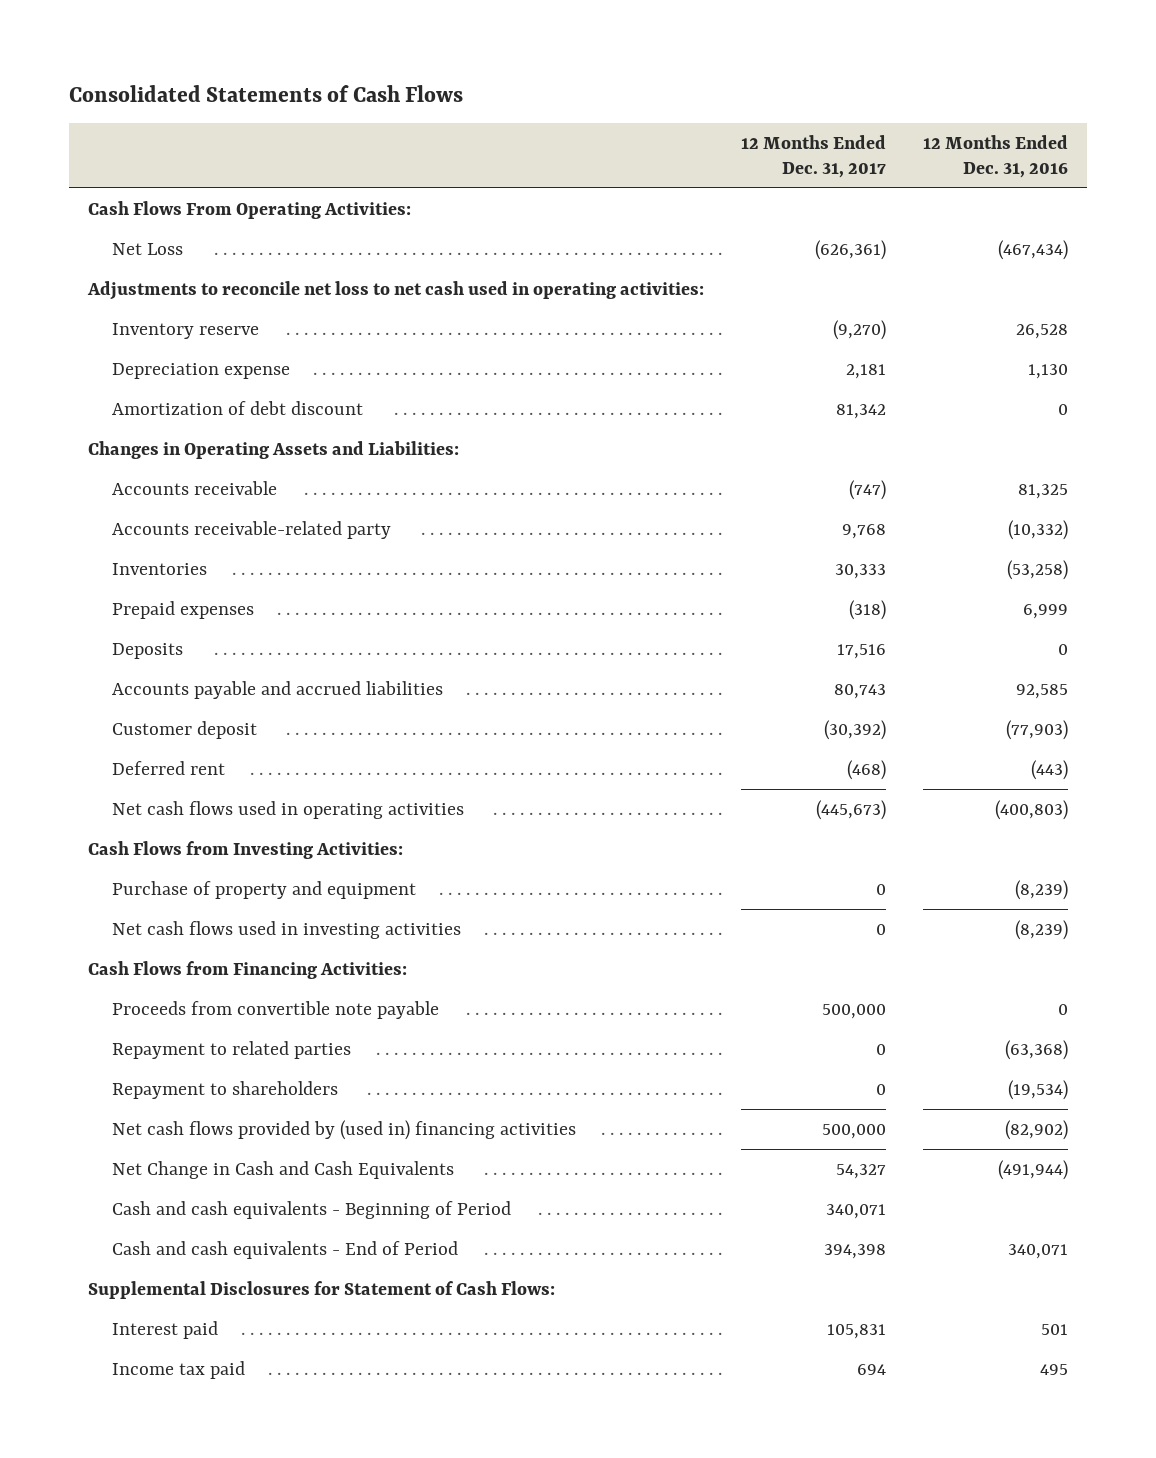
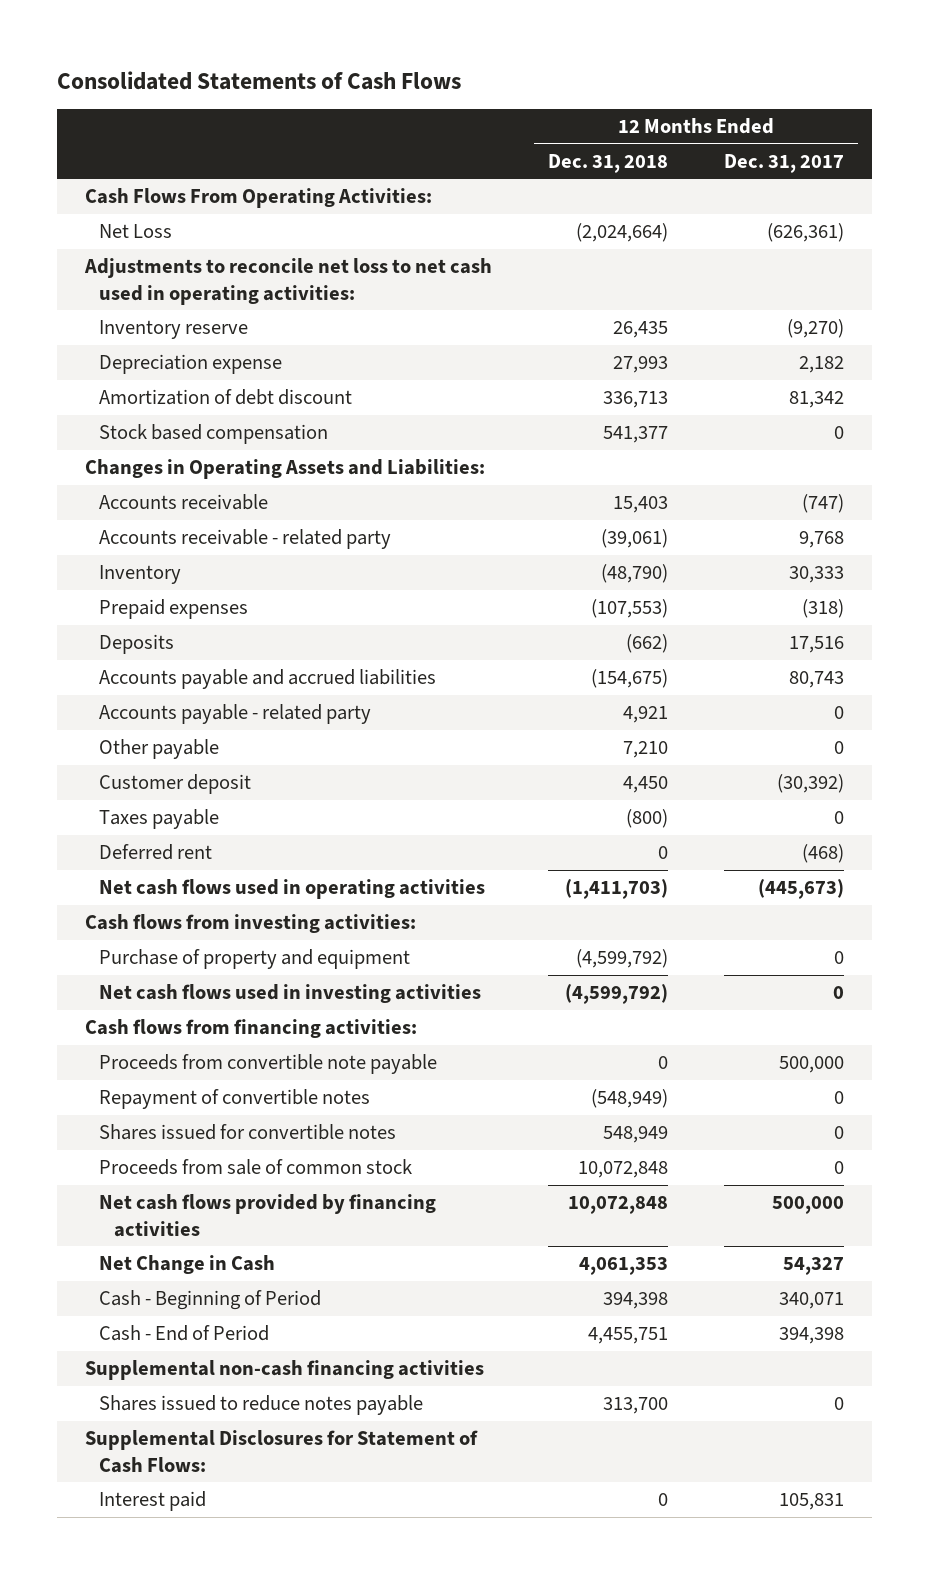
- | 12 Months Ended Dec. 31, 2017 | 12 Months Ended Dec. 31, 2016
+ | 12 Months Ended Dec. 31, 2018 | 12 Months Ended Dec. 31, 2017
- Depreciation expense | 2,181 | 1,130
+ Depreciation expense | 27,993 | 2,182
+ Stock based compensation | 541,377 | 0
- Accounts receivable-related party | 9,768 | (10,332)
- Inventories | 30,333 | (53,258)
+ Accounts receivable - related party | (39,061) | 9,768
+ Inventory | (48,790) | 30,333
+ Accounts payable - related party | 4,921 | 0
+ Other payable | 7,210 | 0
+ Taxes payable | (800) | 0
- Cash Flows from Investing Activities:
+ Cash flows from investing activities:
- Cash Flows from Financing Activities:
+ Cash flows from financing activities:
- Repayment to related parties | 0 | (63,368)
- Repayment to shareholders | 0 | (19,534)
- Net cash flows provided by (used in) financing activities | 500,000 | (82,902)
- Net Change in Cash and Cash Equivalents | 54,327 | (491,944)
- Cash and cash equivalents - Beginning of Period | 340,071 |
- Cash and cash equivalents - End of Period | 394,398 | 340,071
+ Repayment of convertible notes | (548,949) | 0
+ Shares issued for convertible notes | 548,949 | 0
+ Proceeds from sale of common stock | 10,072,848 | 0
+ Net cash flows provided by financing activities | 10,072,848 | 500,000
+ Net Change in Cash | 4,061,353 | 54,327
+ Cash - Beginning of Period | 394,398 | 340,071
+ Cash - End of Period | 4,455,751 | 394,398
+ Supplemental non-cash financing activities
+ Shares issued to reduce notes payable | 313,700 | 0
- Income tax paid | 694 | 495

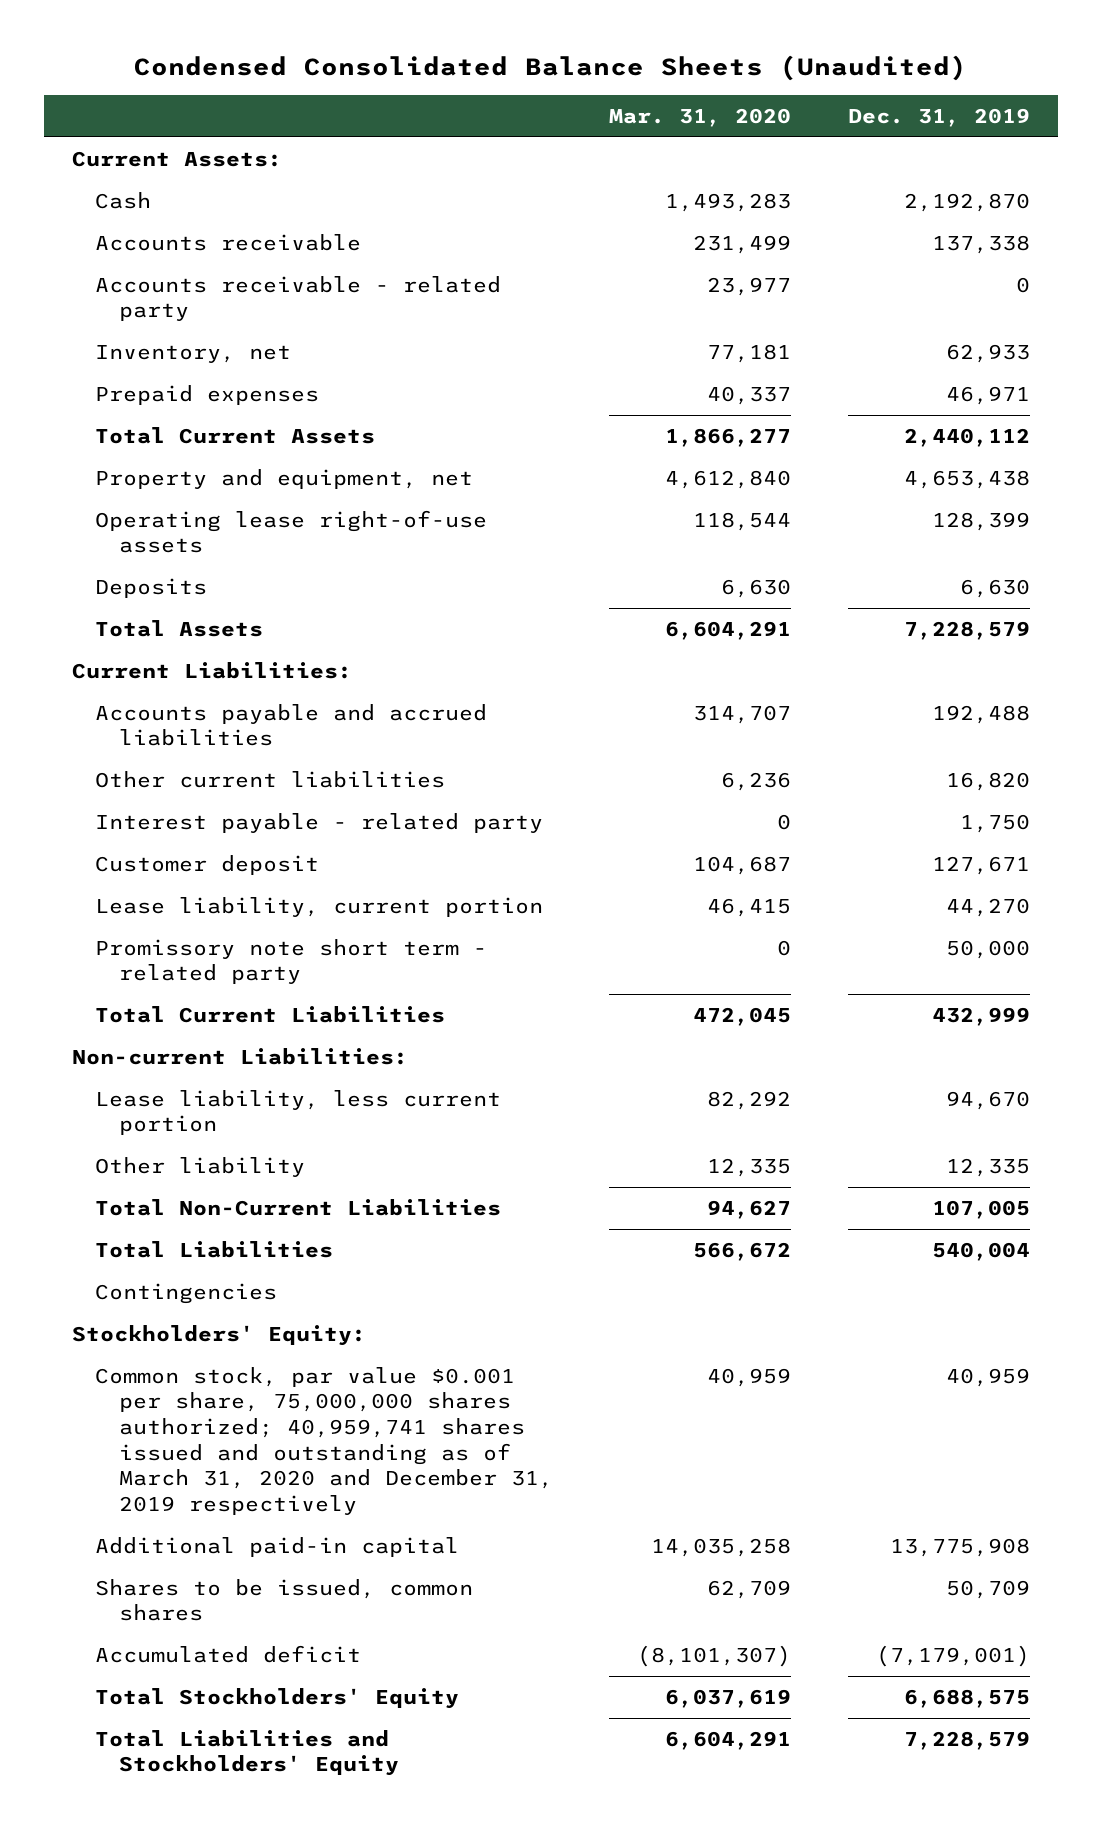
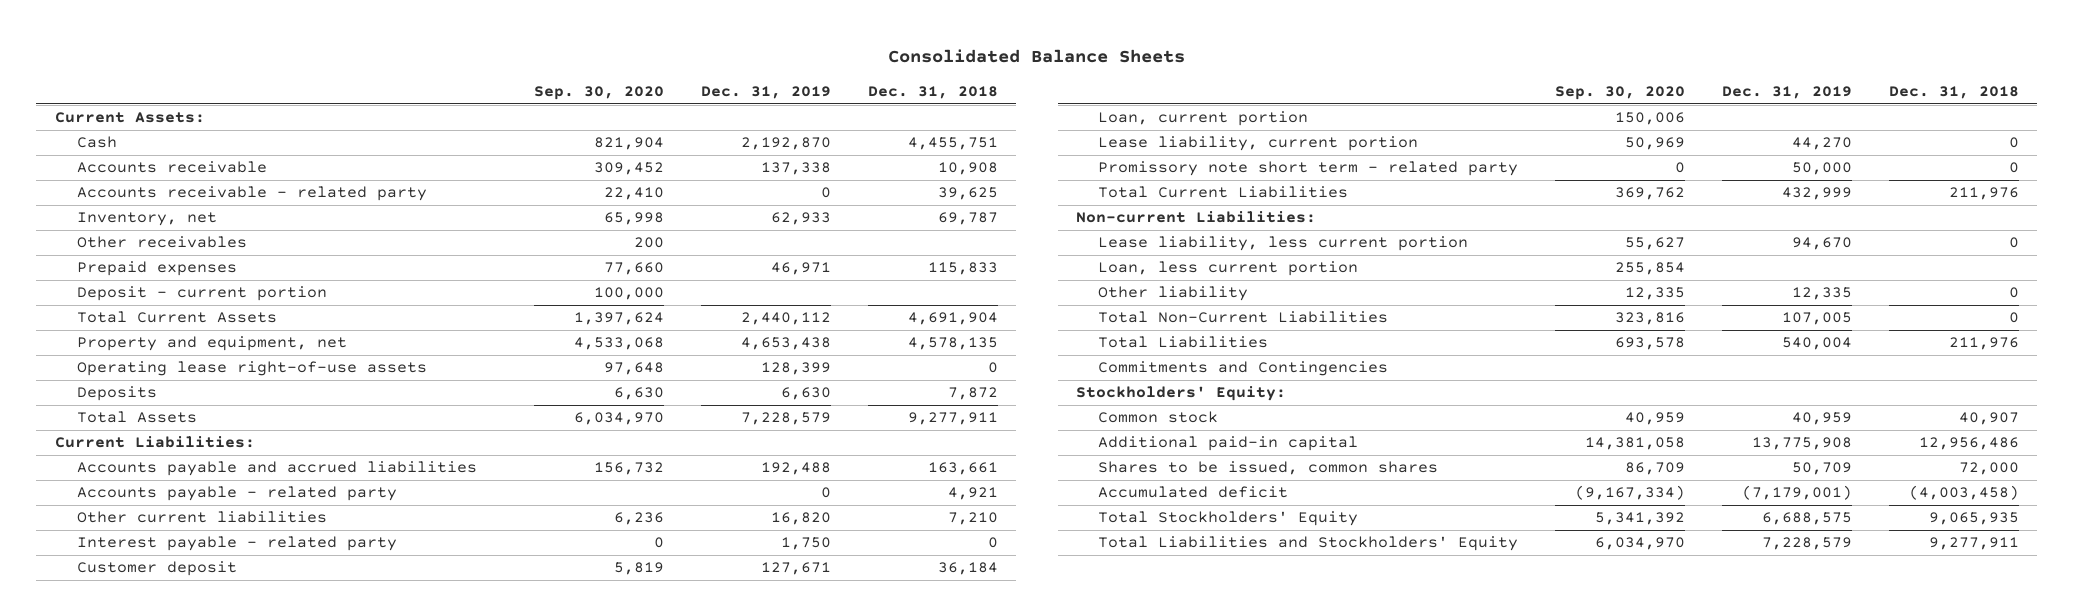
- Condensed Consolidated Balance Sheets (Unaudited)
+ Consolidated Balance Sheets
- | Mar. 31, 2020 | Dec. 31, 2019
+ | Sep. 30, 2020 | Dec. 31, 2019 | Dec. 31, 2018
+ Other receivables | 200 | |
+ Deposit - current portion | 100,000 | |
+ Accounts payable - related party | | 0 | 4,921
+ Loan, current portion | 150,006 | |
+ Loan, less current portion | 255,854 | |
- Contingencies
+ Commitments and Contingencies
- Common stock, par value $0.001 per share, 75,000,000 shares authorized; 40,959,741 shares issued and outstanding as of March 31, 2020 and December 31, 2019 respectively | 40,959 | 40,959
+ Common stock | 40,959 | 40,959 | 40,907

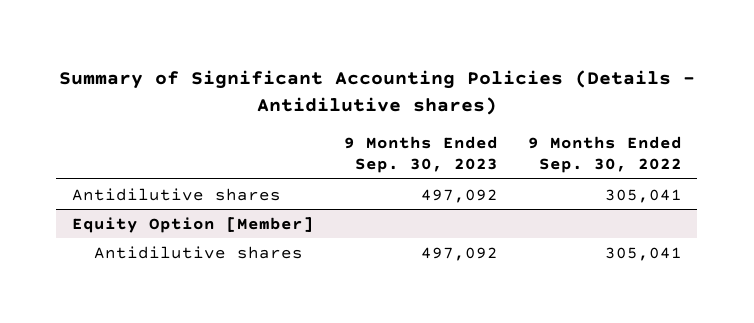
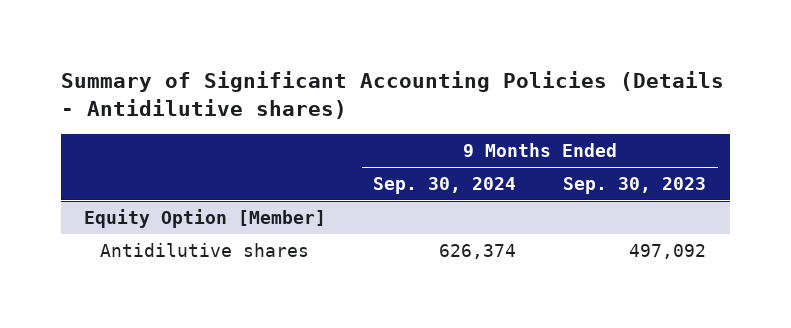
- | 9 Months Ended Sep. 30, 2023 | 9 Months Ended Sep. 30, 2022
+ | 9 Months Ended Sep. 30, 2024 | 9 Months Ended Sep. 30, 2023
- Antidilutive shares | 497,092 | 305,041

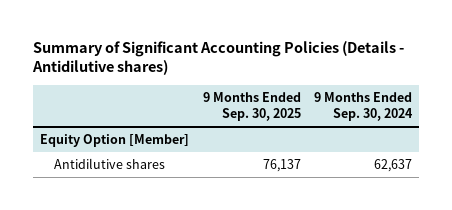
- | 9 Months Ended Sep. 30, 2024 | 9 Months Ended Sep. 30, 2023
+ | 9 Months Ended Sep. 30, 2025 | 9 Months Ended Sep. 30, 2024
@ Equity Option [Member]
- Antidilutive shares | 626,374 | 497,092
+ Antidilutive shares | 76,137 | 62,637

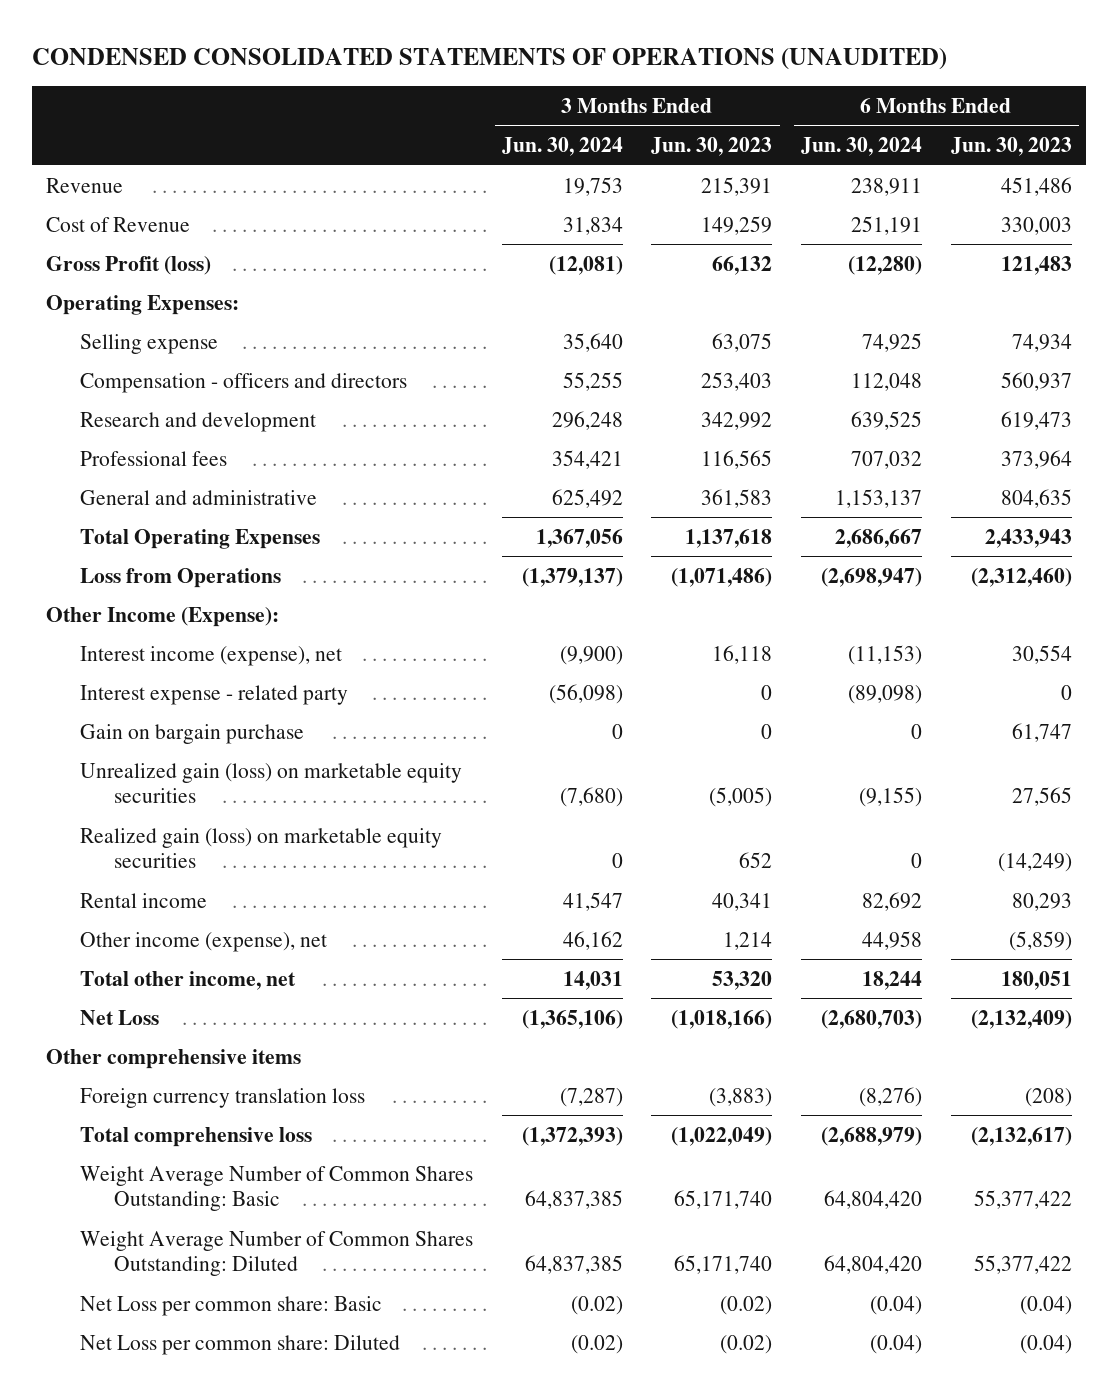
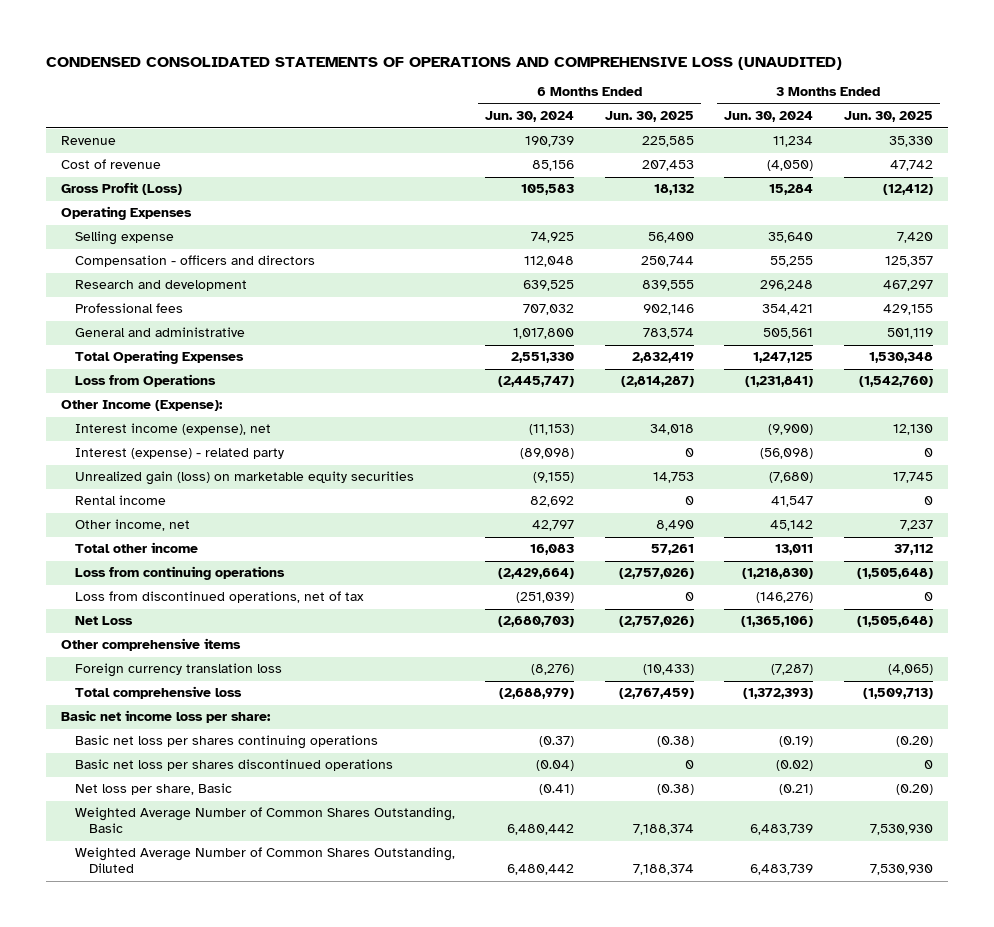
- CONDENSED CONSOLIDATED STATEMENTS OF OPERATIONS (UNAUDITED)
+ CONDENSED CONSOLIDATED STATEMENTS OF OPERATIONS AND COMPREHENSIVE LOSS (UNAUDITED)
- | 3 Months Ended Jun. 30, 2024 | 3 Months Ended Jun. 30, 2023 | 6 Months Ended Jun. 30, 2024 | 6 Months Ended Jun. 30, 2023
+ | 6 Months Ended Jun. 30, 2024 | 6 Months Ended Jun. 30, 2025 | 3 Months Ended Jun. 30, 2024 | 3 Months Ended Jun. 30, 2025
- Revenue | 19,753 | 215,391 | 238,911 | 451,486
- Cost of Revenue | 31,834 | 149,259 | 251,191 | 330,003
- Gross Profit (loss) | (12,081) | 66,132 | (12,280) | 121,483
- Operating Expenses:
+ Revenue | 190,739 | 225,585 | 11,234 | 35,330
+ Cost of revenue | 85,156 | 207,453 | (4,050) | 47,742
+ Gross Profit (Loss) | 105,583 | 18,132 | 15,284 | (12,412)
+ Operating Expenses
- General and administrative | 625,492 | 361,583 | 1,153,137 | 804,635
- Total Operating Expenses | 1,367,056 | 1,137,618 | 2,686,667 | 2,433,943
- Loss from Operations | (1,379,137) | (1,071,486) | (2,698,947) | (2,312,460)
+ General and administrative | 1,017,800 | 783,574 | 505,561 | 501,119
+ Total Operating Expenses | 2,551,330 | 2,832,419 | 1,247,125 | 1,530,348
+ Loss from Operations | (2,445,747) | (2,814,287) | (1,231,841) | (1,542,760)
- Interest expense - related party | (56,098) | 0 | (89,098) | 0
- Gain on bargain purchase | 0 | 0 | 0 | 61,747
+ Interest (expense) - related party | (89,098) | 0 | (56,098) | 0
- Realized gain (loss) on marketable equity securities | 0 | 652 | 0 | (14,249)
- Other income (expense), net | 46,162 | 1,214 | 44,958 | (5,859)
- Total other income, net | 14,031 | 53,320 | 18,244 | 180,051
+ Other income, net | 42,797 | 8,490 | 45,142 | 7,237
+ Total other income | 16,083 | 57,261 | 13,011 | 37,112
+ Loss from continuing operations | (2,429,664) | (2,757,026) | (1,218,830) | (1,505,648)
+ Loss from discontinued operations, net of tax | (251,039) | 0 | (146,276) | 0
- Weight Average Number of Common Shares Outstanding: Basic | 64,837,385 | 65,171,740 | 64,804,420 | 55,377,422
- Weight Average Number of Common Shares Outstanding: Diluted | 64,837,385 | 65,171,740 | 64,804,420 | 55,377,422
- Net Loss per common share: Basic | (0.02) | (0.02) | (0.04) | (0.04)
- Net Loss per common share: Diluted | (0.02) | (0.02) | (0.04) | (0.04)
+ Basic net income loss per share:
+ Basic net loss per shares continuing operations | (0.37) | (0.38) | (0.19) | (0.20)
+ Basic net loss per shares discontinued operations | (0.04) | 0 | (0.02) | 0
+ Net loss per share, Basic | (0.41) | (0.38) | (0.21) | (0.20)
+ Weighted Average Number of Common Shares Outstanding, Basic | 6,480,442 | 7,188,374 | 6,483,739 | 7,530,930
+ Weighted Average Number of Common Shares Outstanding, Diluted | 6,480,442 | 7,188,374 | 6,483,739 | 7,530,930

